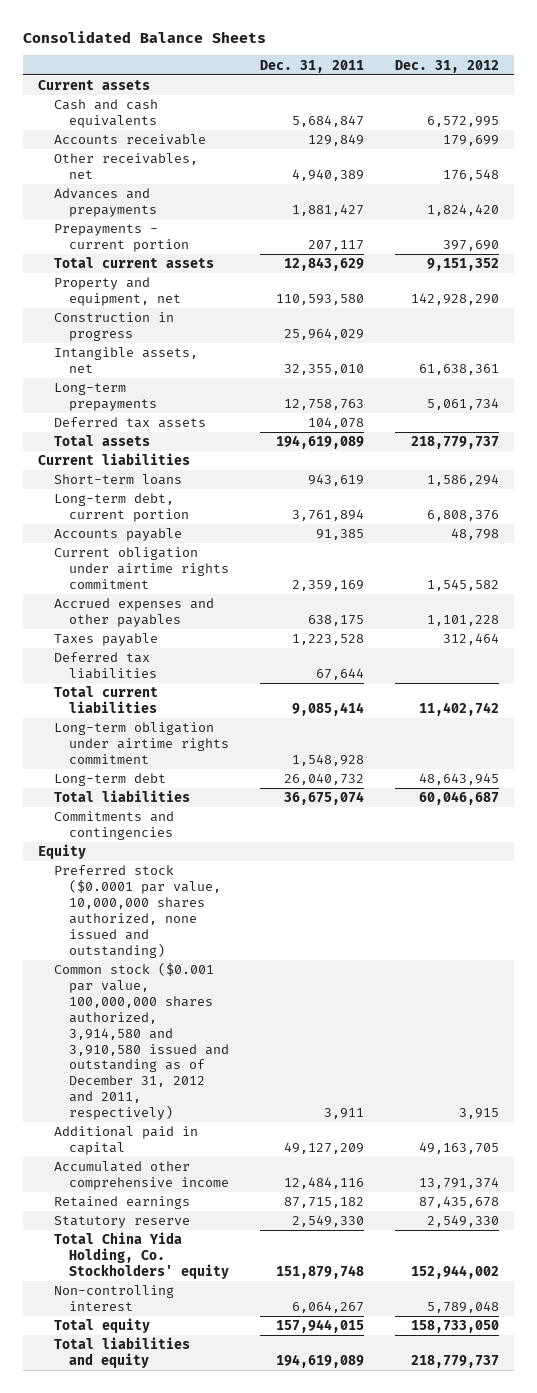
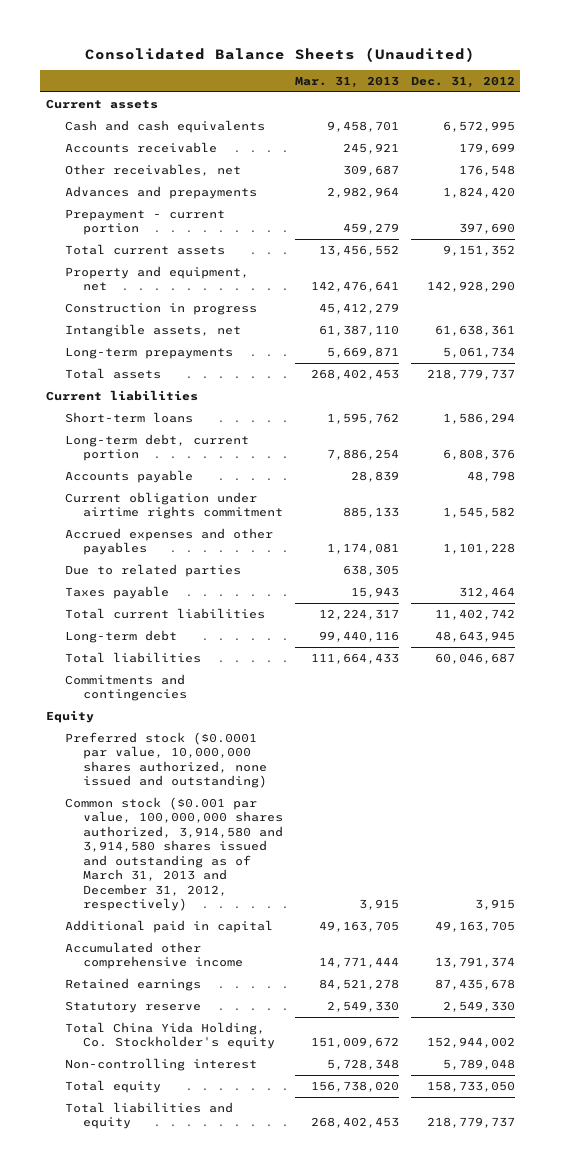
- Consolidated Balance Sheets
+ Consolidated Balance Sheets (Unaudited)
- | Dec. 31, 2011 | Dec. 31, 2012
+ | Mar. 31, 2013 | Dec. 31, 2012
- Prepayments - current portion | 207,117 | 397,690
+ Prepayment - current portion | 459,279 | 397,690
- Deferred tax assets | 104,078 |
+ Due to related parties | 638,305 |
- Deferred tax liabilities | 67,644 |
- Long-term obligation under airtime rights commitment | 1,548,928 |
- Common stock ($0.001 par value, 100,000,000 shares authorized, 3,914,580 and 3,910,580 issued and outstanding as of December 31, 2012 and 2011, respectively) | 3,911 | 3,915
+ Common stock ($0.001 par value, 100,000,000 shares authorized, 3,914,580 and 3,914,580 shares issued and outstanding as of March 31, 2013 and December 31, 2012, respectively) | 3,915 | 3,915
- Total China Yida Holding, Co. Stockholders' equity | 151,879,748 | 152,944,002
+ Total China Yida Holding, Co. Stockholder's equity | 151,009,672 | 152,944,002

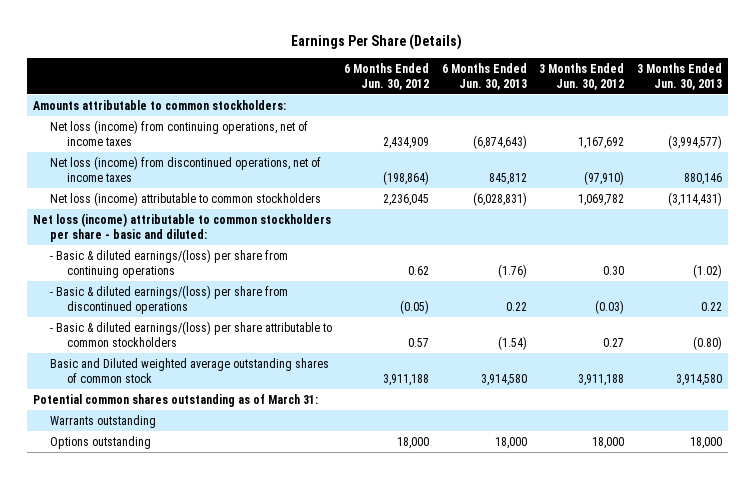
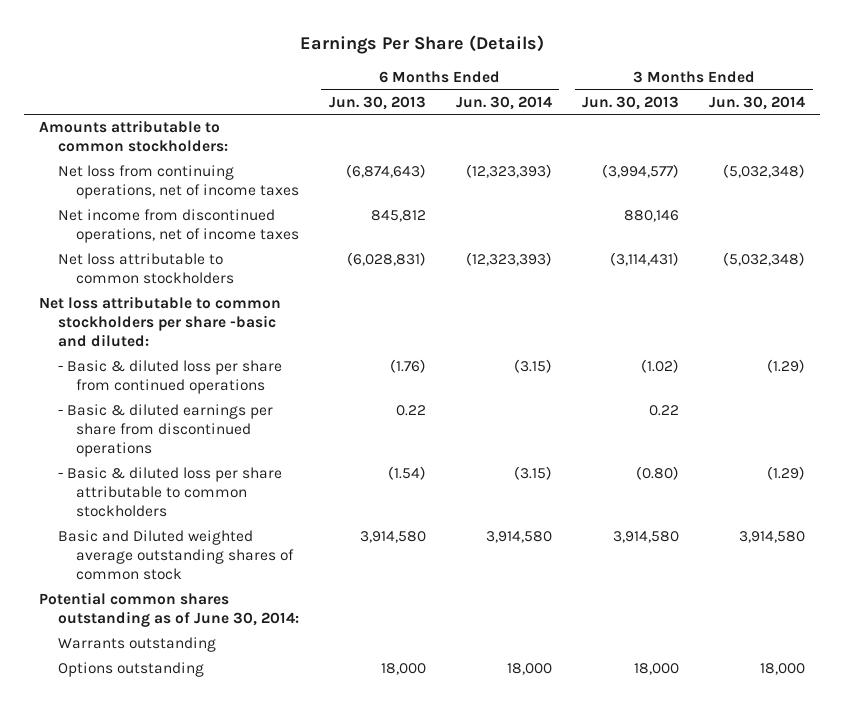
- | 6 Months Ended Jun. 30, 2012 | 6 Months Ended Jun. 30, 2013 | 3 Months Ended Jun. 30, 2012 | 3 Months Ended Jun. 30, 2013
+ | 6 Months Ended Jun. 30, 2013 | 6 Months Ended Jun. 30, 2014 | 3 Months Ended Jun. 30, 2013 | 3 Months Ended Jun. 30, 2014
- Net loss (income) from continuing operations, net of income taxes | 2,434,909 | (6,874,643) | 1,167,692 | (3,994,577)
- Net loss (income) from discontinued operations, net of income taxes | (198,864) | 845,812 | (97,910) | 880,146
- Net loss (income) attributable to common stockholders | 2,236,045 | (6,028,831) | 1,069,782 | (3,114,431)
- Net loss (income) attributable to common stockholders per share - basic and diluted:
- - Basic & diluted earnings/(loss) per share from continuing operations | 0.62 | (1.76) | 0.30 | (1.02)
- - Basic & diluted earnings/(loss) per share from discontinued operations | (0.05) | 0.22 | (0.03) | 0.22
- - Basic & diluted earnings/(loss) per share attributable to common stockholders | 0.57 | (1.54) | 0.27 | (0.80)
+ Net loss from continuing operations, net of income taxes | (6,874,643) | (12,323,393) | (3,994,577) | (5,032,348)
+ Net income from discontinued operations, net of income taxes | 845,812 | | 880,146 |
+ Net loss attributable to common stockholders | (6,028,831) | (12,323,393) | (3,114,431) | (5,032,348)
+ Net loss attributable to common stockholders per share -basic and diluted:
+ - Basic & diluted loss per share from continued operations | (1.76) | (3.15) | (1.02) | (1.29)
+ - Basic & diluted earnings per share from discontinued operations | 0.22 | | 0.22 |
+ - Basic & diluted loss per share attributable to common stockholders | (1.54) | (3.15) | (0.80) | (1.29)
- Potential common shares outstanding as of March 31:
+ Potential common shares outstanding as of June 30, 2014:

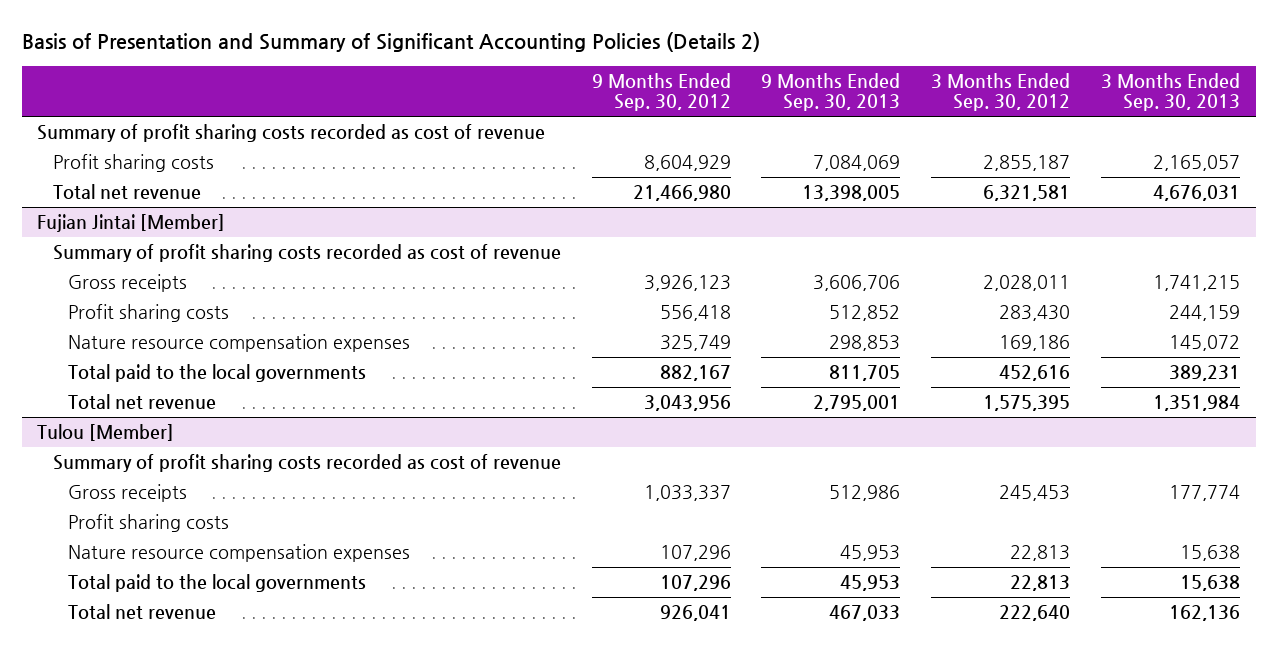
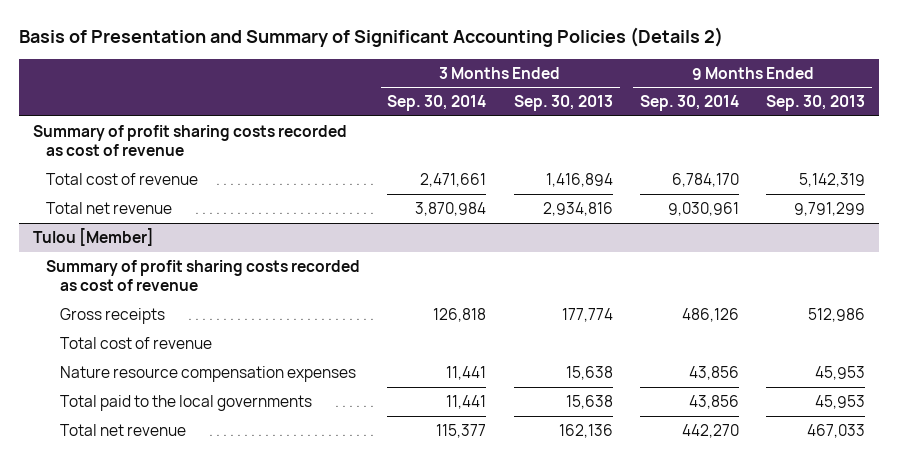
- | 9 Months Ended Sep. 30, 2012 | 9 Months Ended Sep. 30, 2013 | 3 Months Ended Sep. 30, 2012 | 3 Months Ended Sep. 30, 2013
+ | 3 Months Ended Sep. 30, 2014 | 3 Months Ended Sep. 30, 2013 | 9 Months Ended Sep. 30, 2014 | 9 Months Ended Sep. 30, 2013
- Profit sharing costs | 8,604,929 | 7,084,069 | 2,855,187 | 2,165,057
- Total net revenue | 21,466,980 | 13,398,005 | 6,321,581 | 4,676,031
- Fujian Jintai [Member]
- Summary of profit sharing costs recorded as cost of revenue
- Gross receipts | 3,926,123 | 3,606,706 | 2,028,011 | 1,741,215
- Profit sharing costs | 556,418 | 512,852 | 283,430 | 244,159
- Nature resource compensation expenses | 325,749 | 298,853 | 169,186 | 145,072
- Total paid to the local governments | 882,167 | 811,705 | 452,616 | 389,231
- Total net revenue | 3,043,956 | 2,795,001 | 1,575,395 | 1,351,984
+ Total cost of revenue | 2,471,661 | 1,416,894 | 6,784,170 | 5,142,319
+ Total net revenue | 3,870,984 | 2,934,816 | 9,030,961 | 9,791,299
@ Tulou [Member]
- Profit sharing costs
+ Total cost of revenue

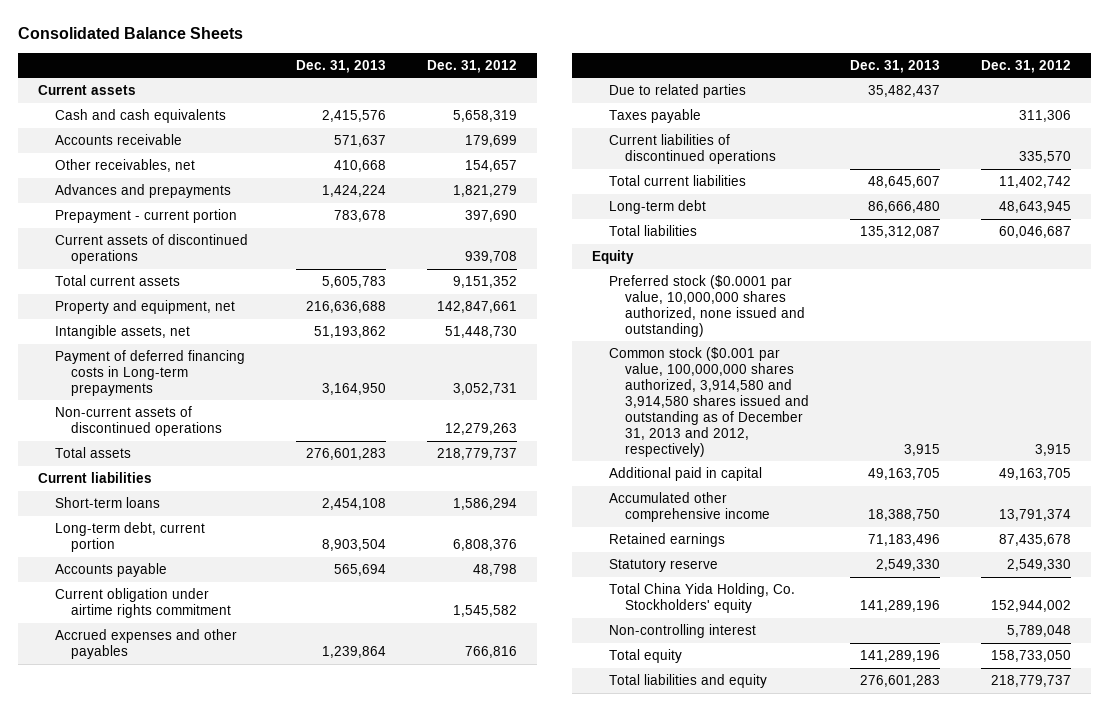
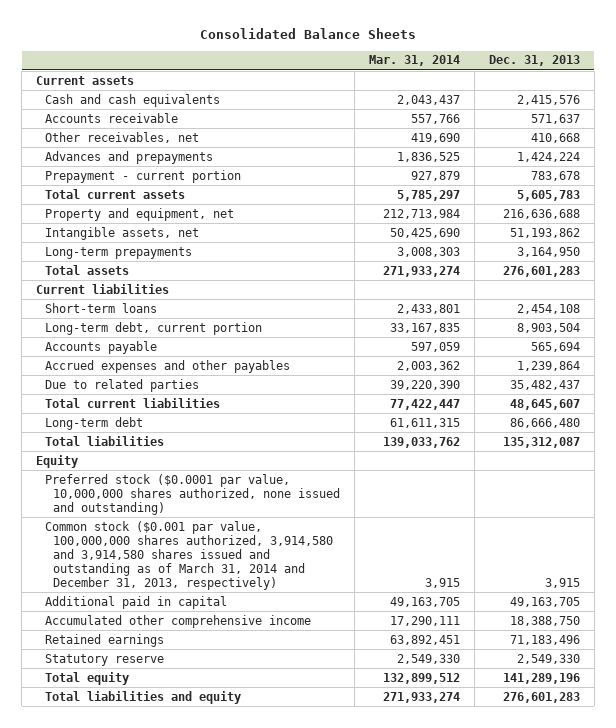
- | Dec. 31, 2013 | Dec. 31, 2012
+ | Mar. 31, 2014 | Dec. 31, 2013
- Current assets of discontinued operations | | 939,708
- Payment of deferred financing costs in Long-term prepayments | 3,164,950 | 3,052,731
- Non-current assets of discontinued operations | | 12,279,263
+ Long-term prepayments | 3,008,303 | 3,164,950
- Current obligation under airtime rights commitment | | 1,545,582
- Taxes payable | | 311,306
- Current liabilities of discontinued operations | | 335,570
- Common stock ($0.001 par value, 100,000,000 shares authorized, 3,914,580 and 3,914,580 shares issued and outstanding as of December 31, 2013 and 2012, respectively) | 3,915 | 3,915
+ Common stock ($0.001 par value, 100,000,000 shares authorized, 3,914,580 and 3,914,580 shares issued and outstanding as of March 31, 2014 and December 31, 2013, respectively) | 3,915 | 3,915
- Total China Yida Holding, Co. Stockholders' equity | 141,289,196 | 152,944,002
- Non-controlling interest | | 5,789,048

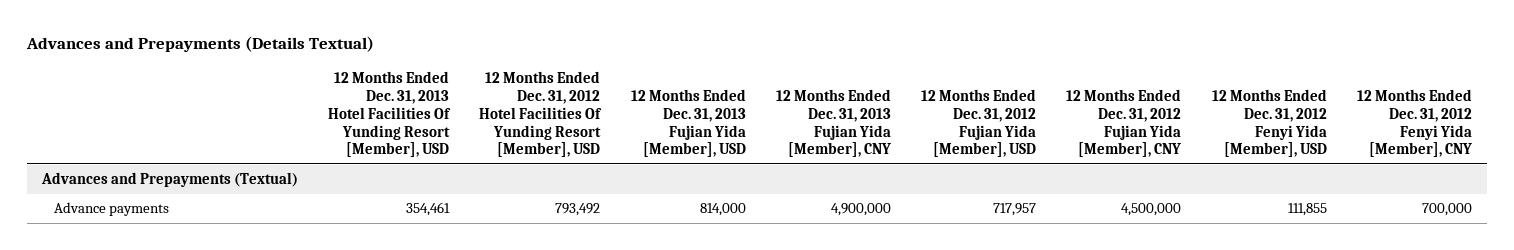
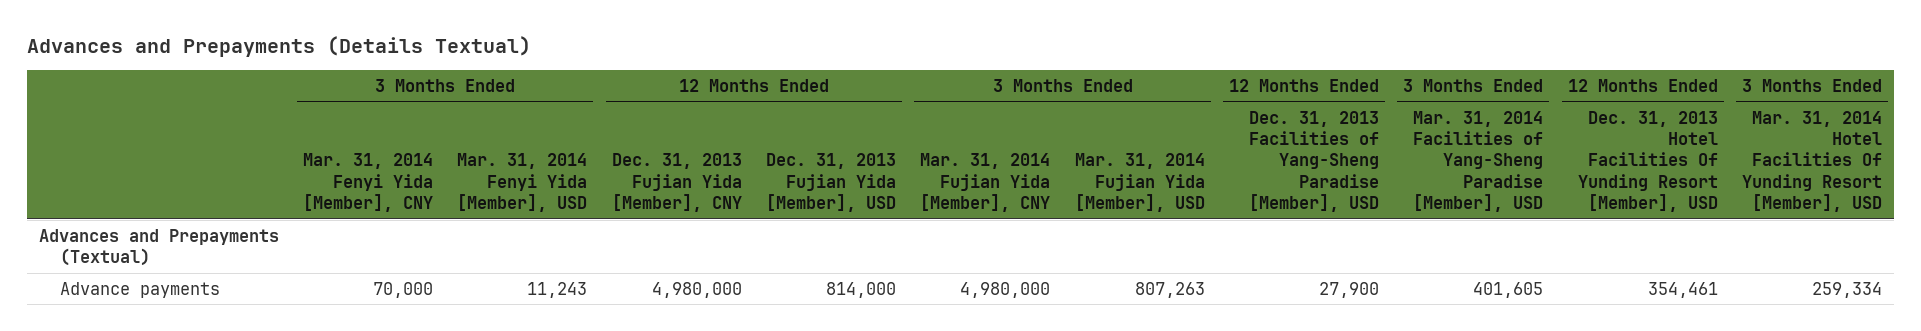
- | 12 Months Ended Dec. 31, 2013 Hotel Facilities Of Yunding Resort [Member], USD | 12 Months Ended Dec. 31, 2012 Hotel Facilities Of Yunding Resort [Member], USD | 12 Months Ended Dec. 31, 2013 Fujian Yida [Member], USD | 12 Months Ended Dec. 31, 2013 Fujian Yida [Member], CNY | 12 Months Ended Dec. 31, 2012 Fujian Yida [Member], USD | 12 Months Ended Dec. 31, 2012 Fujian Yida [Member], CNY | 12 Months Ended Dec. 31, 2012 Fenyi Yida [Member], USD | 12 Months Ended Dec. 31, 2012 Fenyi Yida [Member], CNY
+ | 3 Months Ended Mar. 31, 2014 Fenyi Yida [Member], CNY | 3 Months Ended Mar. 31, 2014 Fenyi Yida [Member], USD | 12 Months Ended Dec. 31, 2013 Fujian Yida [Member], CNY | 12 Months Ended Dec. 31, 2013 Fujian Yida [Member], USD | 3 Months Ended Mar. 31, 2014 Fujian Yida [Member], CNY | 3 Months Ended Mar. 31, 2014 Fujian Yida [Member], USD | 12 Months Ended Dec. 31, 2013 Facilities of Yang-Sheng Paradise [Member], USD | 3 Months Ended Mar. 31, 2014 Facilities of Yang-Sheng Paradise [Member], USD | 12 Months Ended Dec. 31, 2013 Hotel Facilities Of Yunding Resort [Member], USD | 3 Months Ended Mar. 31, 2014 Hotel Facilities Of Yunding Resort [Member], USD
- Advance payments | 354,461 | 793,492 | 814,000 | 4,900,000 | 717,957 | 4,500,000 | 111,855 | 700,000
+ Advance payments | 70,000 | 11,243 | 4,980,000 | 814,000 | 4,980,000 | 807,263 | 27,900 | 401,605 | 354,461 | 259,334

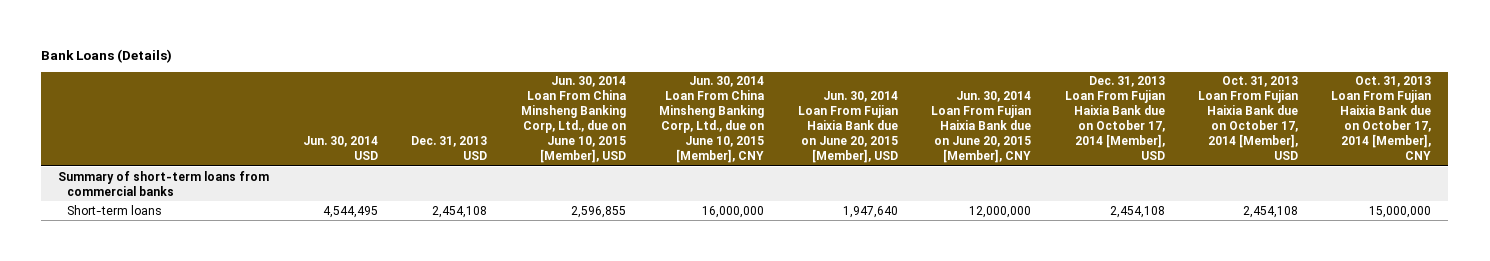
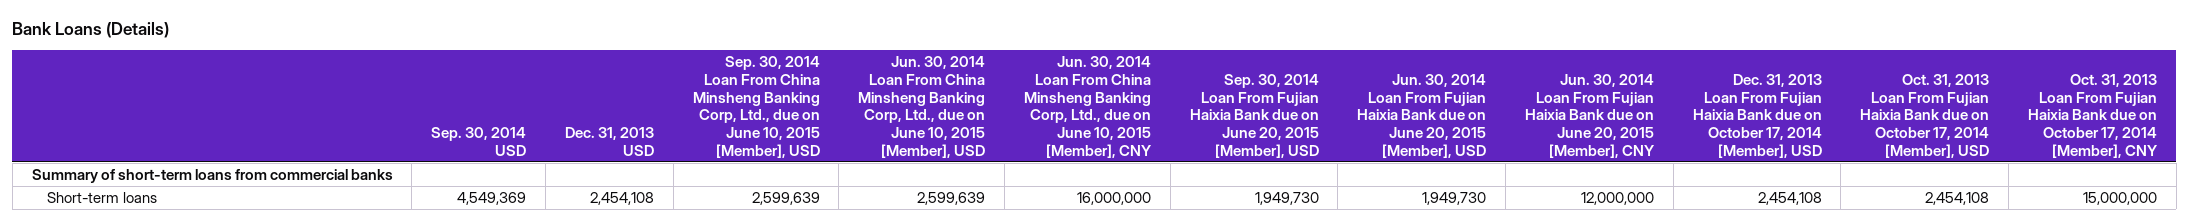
- | Jun. 30, 2014 USD | Dec. 31, 2013 USD | Jun. 30, 2014 Loan From China Minsheng Banking Corp, Ltd., due on June 10, 2015 [Member], USD | Jun. 30, 2014 Loan From China Minsheng Banking Corp, Ltd., due on June 10, 2015 [Member], CNY | Jun. 30, 2014 Loan From Fujian Haixia Bank due on June 20, 2015 [Member], USD | Jun. 30, 2014 Loan From Fujian Haixia Bank due on June 20, 2015 [Member], CNY | Dec. 31, 2013 Loan From Fujian Haixia Bank due on October 17, 2014 [Member], USD | Oct. 31, 2013 Loan From Fujian Haixia Bank due on October 17, 2014 [Member], USD | Oct. 31, 2013 Loan From Fujian Haixia Bank due on October 17, 2014 [Member], CNY
+ | Sep. 30, 2014 USD | Dec. 31, 2013 USD | Sep. 30, 2014 Loan From China Minsheng Banking Corp, Ltd., due on June 10, 2015 [Member], USD | Jun. 30, 2014 Loan From China Minsheng Banking Corp, Ltd., due on June 10, 2015 [Member], USD | Jun. 30, 2014 Loan From China Minsheng Banking Corp, Ltd., due on June 10, 2015 [Member], CNY | Sep. 30, 2014 Loan From Fujian Haixia Bank due on June 20, 2015 [Member], USD | Jun. 30, 2014 Loan From Fujian Haixia Bank due on June 20, 2015 [Member], USD | Jun. 30, 2014 Loan From Fujian Haixia Bank due on June 20, 2015 [Member], CNY | Dec. 31, 2013 Loan From Fujian Haixia Bank due on October 17, 2014 [Member], USD | Oct. 31, 2013 Loan From Fujian Haixia Bank due on October 17, 2014 [Member], USD | Oct. 31, 2013 Loan From Fujian Haixia Bank due on October 17, 2014 [Member], CNY
- Short-term loans | 4,544,495 | 2,454,108 | 2,596,855 | 16,000,000 | 1,947,640 | 12,000,000 | 2,454,108 | 2,454,108 | 15,000,000
+ Short-term loans | 4,549,369 | 2,454,108 | 2,599,639 | 2,599,639 | 16,000,000 | 1,949,730 | 1,949,730 | 12,000,000 | 2,454,108 | 2,454,108 | 15,000,000

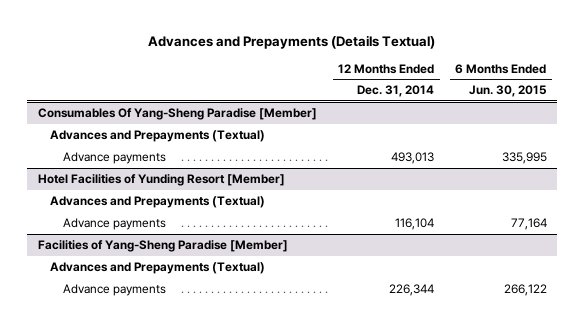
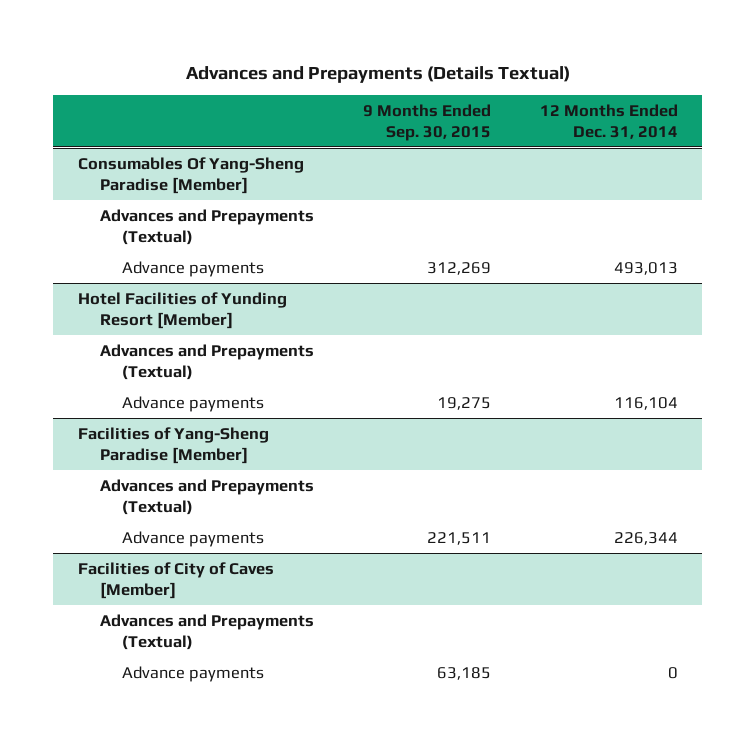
- | 12 Months Ended Dec. 31, 2014 | 6 Months Ended Jun. 30, 2015
+ | 9 Months Ended Sep. 30, 2015 | 12 Months Ended Dec. 31, 2014
+ Facilities of City of Caves [Member]
+ Advances and Prepayments (Textual)
+ Advance payments | 63,185 | 0

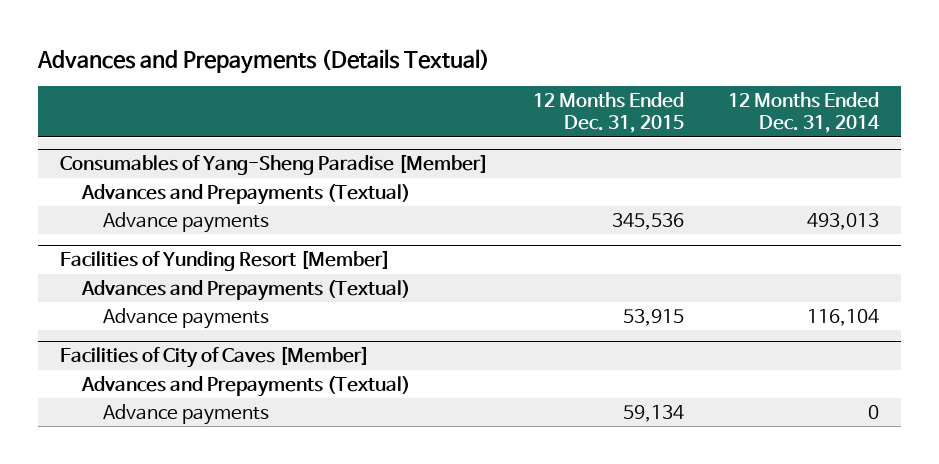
- | 9 Months Ended Sep. 30, 2015 | 12 Months Ended Dec. 31, 2014
+ | 12 Months Ended Dec. 31, 2015 | 12 Months Ended Dec. 31, 2014
- Consumables Of Yang-Sheng Paradise [Member]
+ Consumables of Yang-Sheng Paradise [Member]
- Hotel Facilities of Yunding Resort [Member]
+ Facilities of Yunding Resort [Member]
- Facilities of Yang-Sheng Paradise [Member]
- Advances and Prepayments (Textual)
- Advance payments | 221,511 | 226,344

